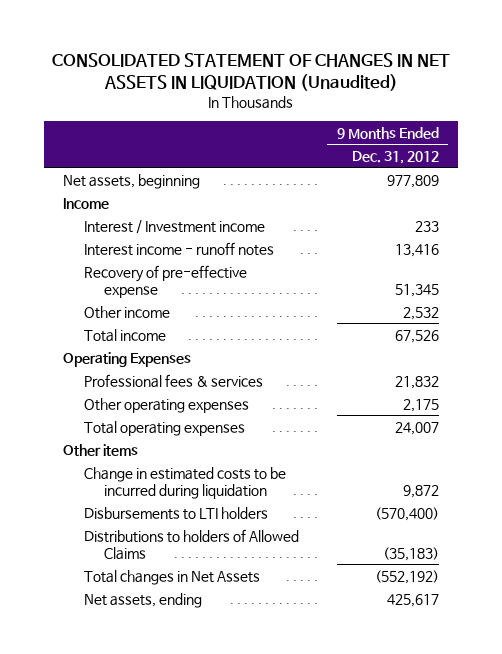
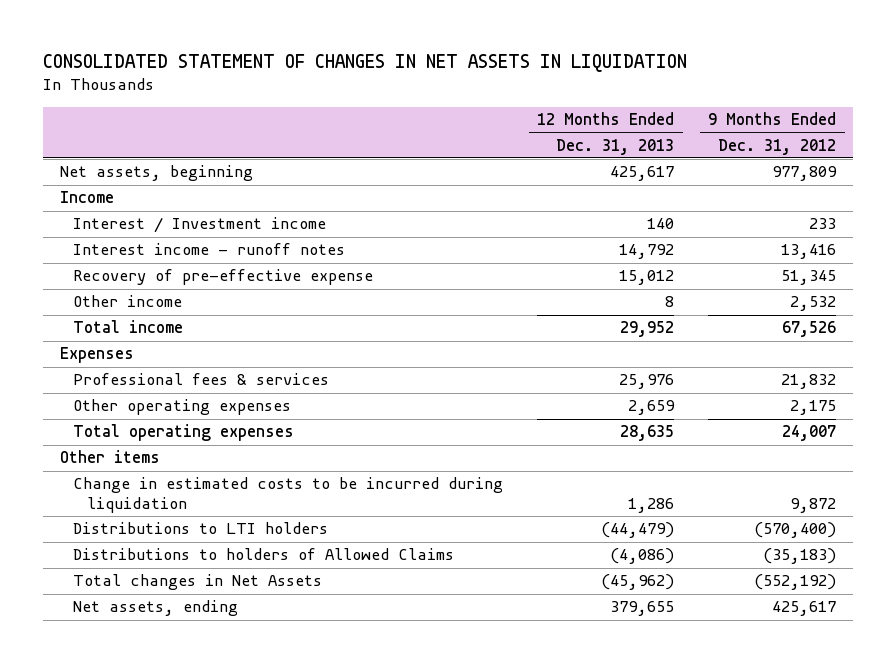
- CONSOLIDATED STATEMENT OF CHANGES IN NET ASSETS IN LIQUIDATION (Unaudited)
+ CONSOLIDATED STATEMENT OF CHANGES IN NET ASSETS IN LIQUIDATION
- | 9 Months Ended Dec. 31, 2012
+ | 12 Months Ended Dec. 31, 2013 | 9 Months Ended Dec. 31, 2012
- Operating Expenses
+ Expenses
- Disbursements to LTI holders | (570,400)
+ Distributions to LTI holders | (44,479) | (570,400)

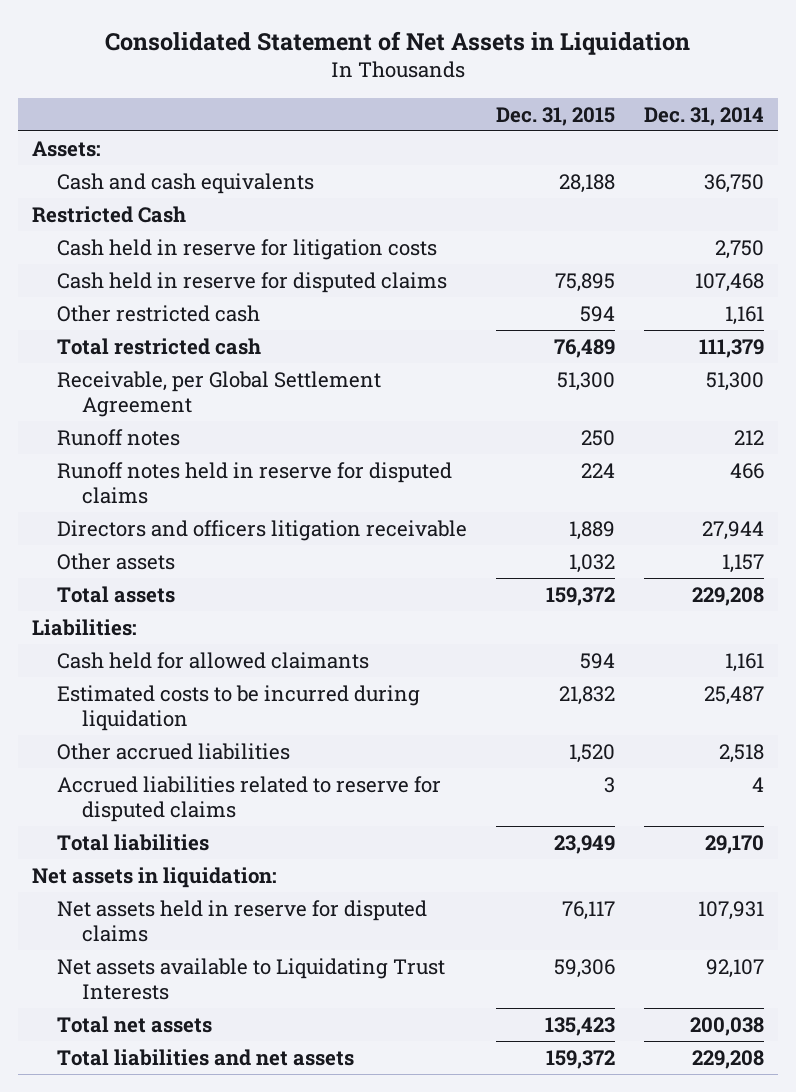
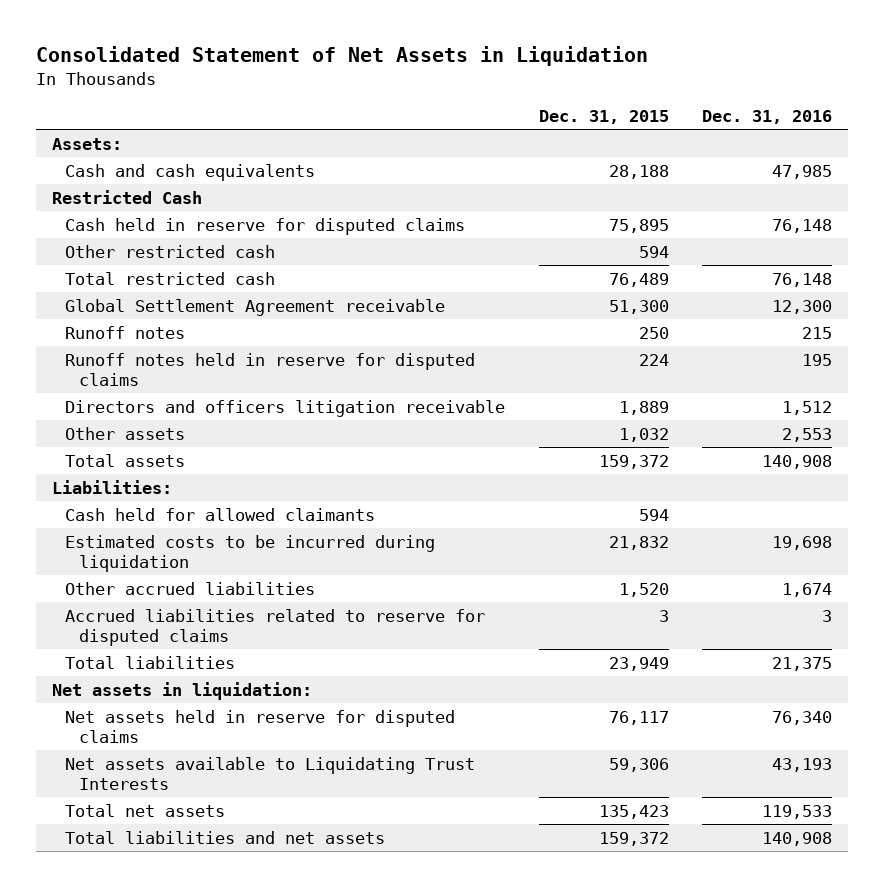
- | Dec. 31, 2015 | Dec. 31, 2014
+ | Dec. 31, 2015 | Dec. 31, 2016
- Cash held in reserve for litigation costs | | 2,750
- Receivable, per Global Settlement Agreement | 51,300 | 51,300
+ Global Settlement Agreement receivable | 51,300 | 12,300

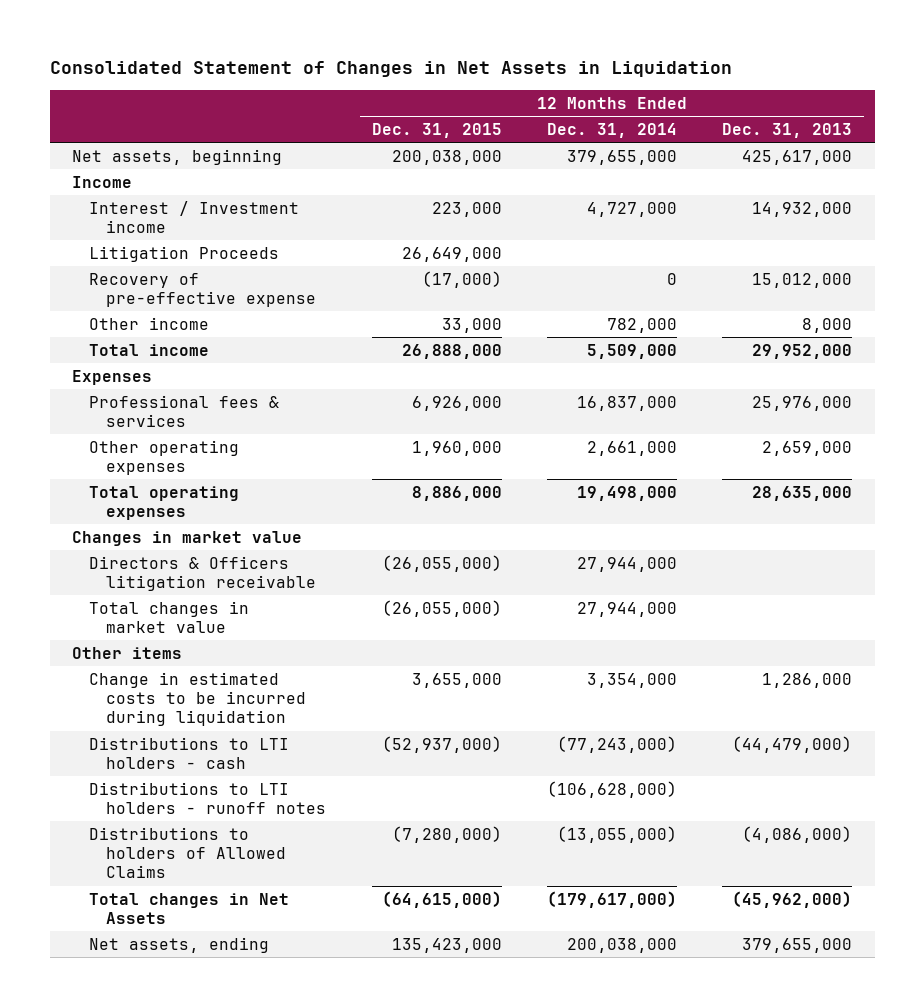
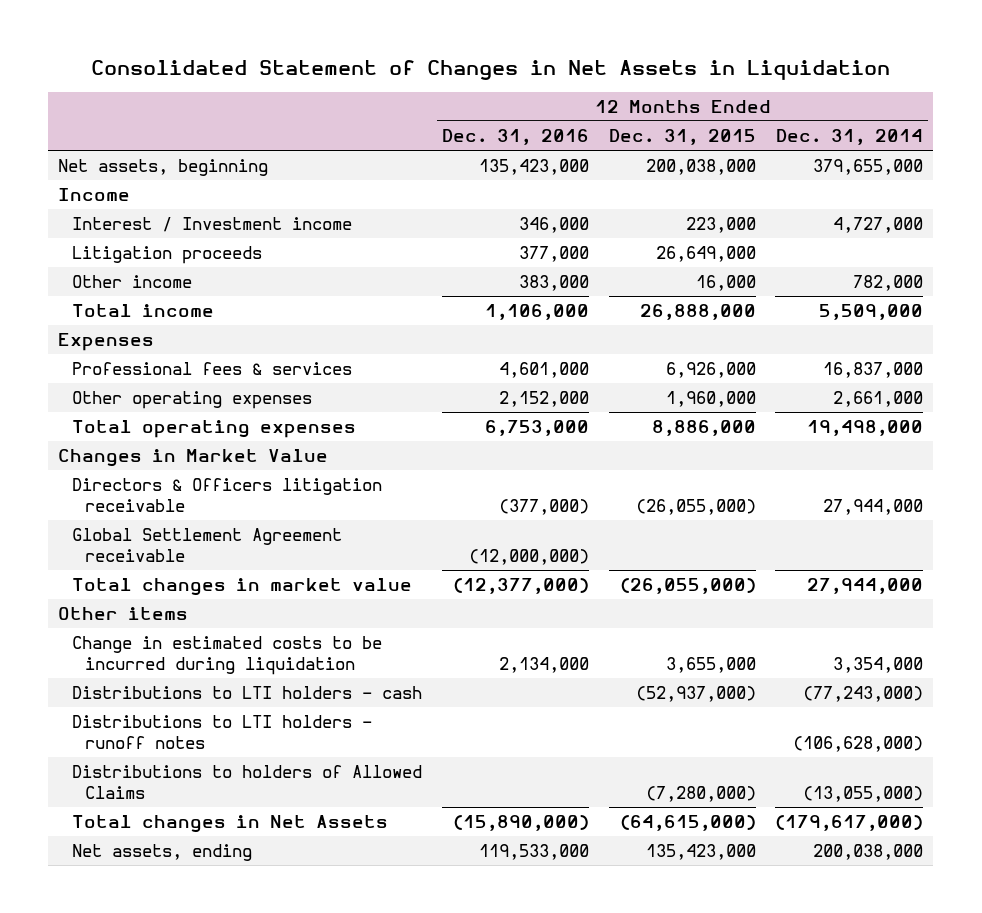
- | 12 Months Ended Dec. 31, 2015 | 12 Months Ended Dec. 31, 2014 | 12 Months Ended Dec. 31, 2013
+ | 12 Months Ended Dec. 31, 2016 | 12 Months Ended Dec. 31, 2015 | 12 Months Ended Dec. 31, 2014
- Litigation Proceeds | 26,649,000 | |
- Recovery of pre-effective expense | (17,000) | 0 | 15,012,000
- Other income | 33,000 | 782,000 | 8,000
+ Litigation proceeds | 377,000 | 26,649,000 |
+ Other income | 383,000 | 16,000 | 782,000
- Changes in market value
+ Changes in Market Value
+ Global Settlement Agreement receivable | (12,000,000) | |

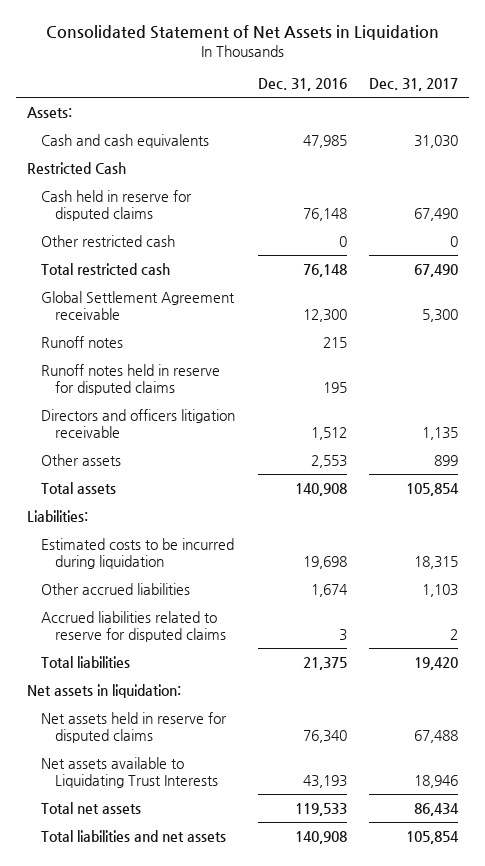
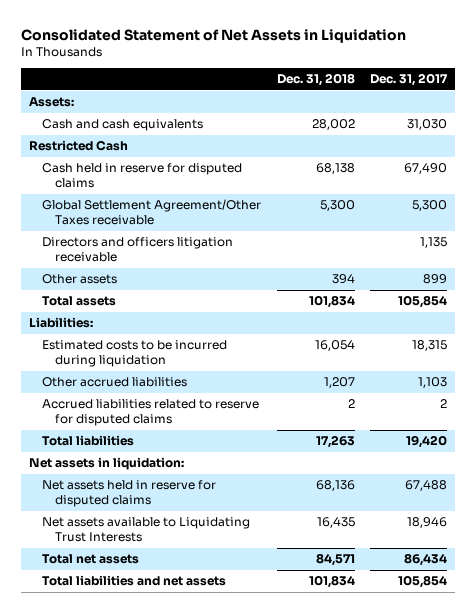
- | Dec. 31, 2016 | Dec. 31, 2017
+ | Dec. 31, 2018 | Dec. 31, 2017
- Other restricted cash | 0 | 0
- Total restricted cash | 76,148 | 67,490
- Global Settlement Agreement receivable | 12,300 | 5,300
- Runoff notes | 215 |
- Runoff notes held in reserve for disputed claims | 195 |
+ Global Settlement Agreement/Other Taxes receivable | 5,300 | 5,300

